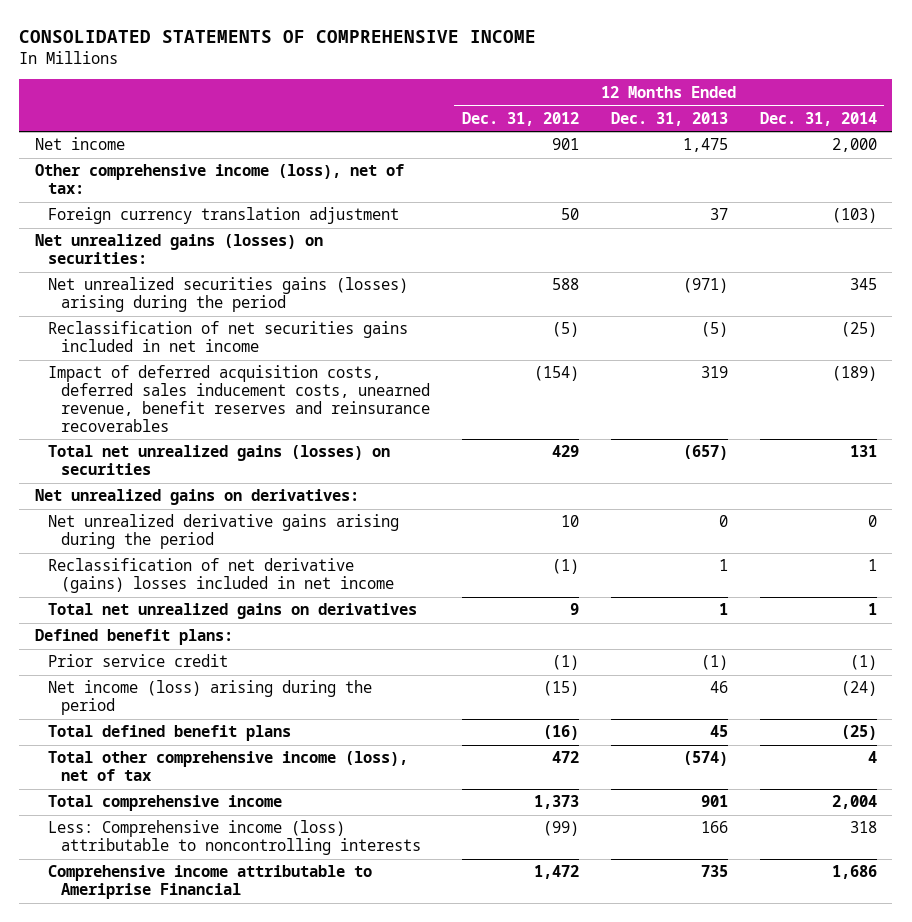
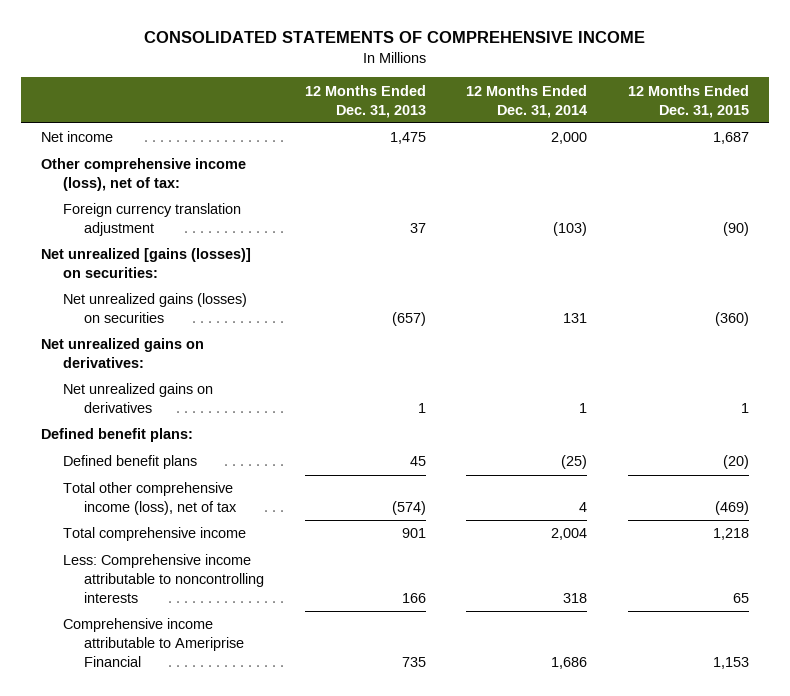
- | 12 Months Ended Dec. 31, 2012 | 12 Months Ended Dec. 31, 2013 | 12 Months Ended Dec. 31, 2014
+ | 12 Months Ended Dec. 31, 2013 | 12 Months Ended Dec. 31, 2014 | 12 Months Ended Dec. 31, 2015
- Net unrealized gains (losses) on securities:
- Net unrealized securities gains (losses) arising during the period | 588 | (971) | 345
- Reclassification of net securities gains included in net income | (5) | (5) | (25)
- Impact of deferred acquisition costs, deferred sales inducement costs, unearned revenue, benefit reserves and reinsurance recoverables | (154) | 319 | (189)
- Total net unrealized gains (losses) on securities | 429 | (657) | 131
+ Net unrealized [gains (losses)] on securities:
+ Net unrealized gains (losses) on securities | (657) | 131 | (360)
- Net unrealized derivative gains arising during the period | 10 | 0 | 0
- Reclassification of net derivative (gains) losses included in net income | (1) | 1 | 1
- Total net unrealized gains on derivatives | 9 | 1 | 1
+ Net unrealized gains on derivatives | 1 | 1 | 1
- Prior service credit | (1) | (1) | (1)
- Net income (loss) arising during the period | (15) | 46 | (24)
- Total defined benefit plans | (16) | 45 | (25)
+ Defined benefit plans | 45 | (25) | (20)
- Less: Comprehensive income (loss) attributable to noncontrolling interests | (99) | 166 | 318
+ Less: Comprehensive income attributable to noncontrolling interests | 166 | 318 | 65

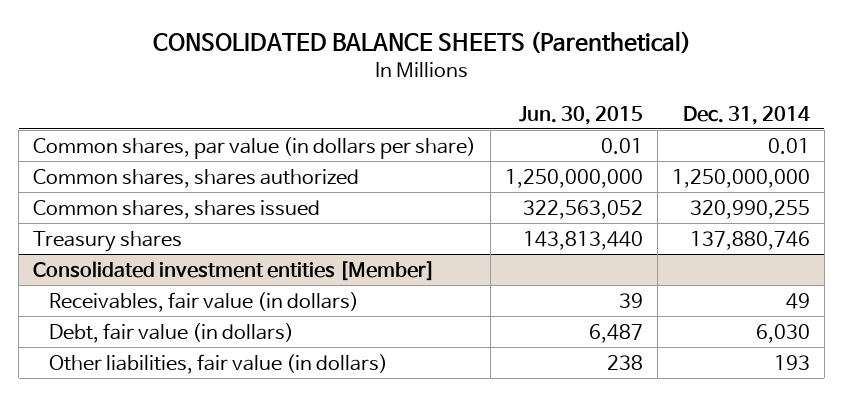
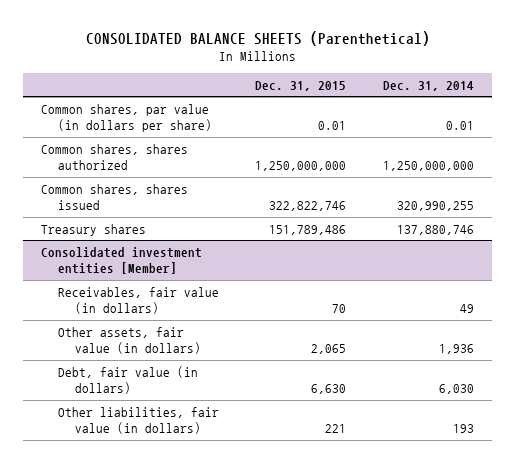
- | Jun. 30, 2015 | Dec. 31, 2014
+ | Dec. 31, 2015 | Dec. 31, 2014
@ Consolidated investment entities [Member]
+ Other assets, fair value (in dollars) | 2,065 | 1,936

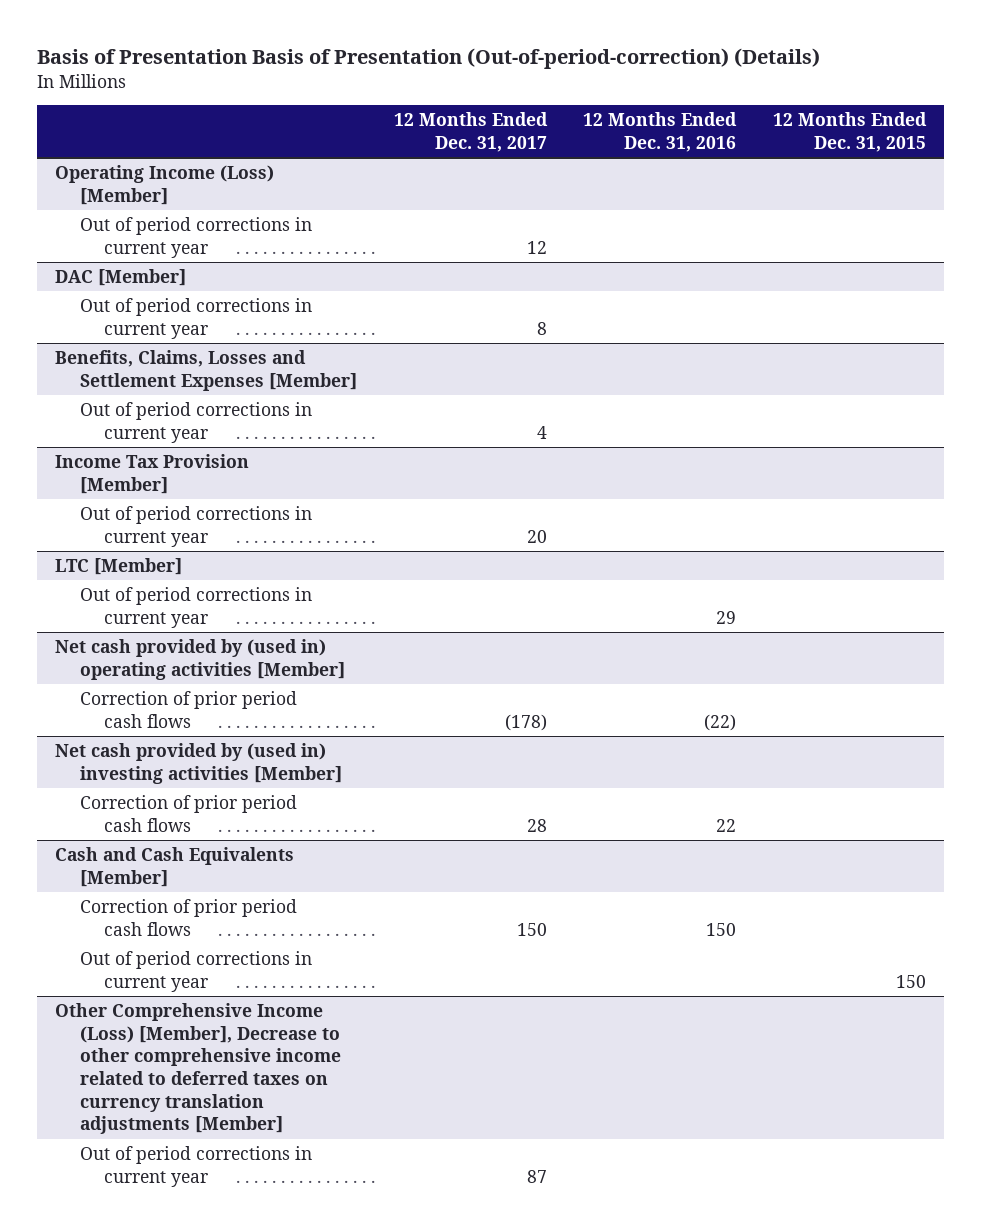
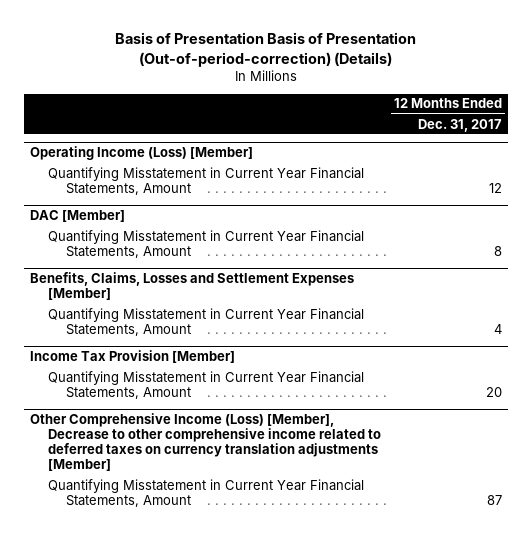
- | 12 Months Ended Dec. 31, 2017 | 12 Months Ended Dec. 31, 2016 | 12 Months Ended Dec. 31, 2015
+ | 12 Months Ended Dec. 31, 2017
@ Operating Income (Loss) [Member]
- Out of period corrections in current year | 12 | |
+ Quantifying Misstatement in Current Year Financial Statements, Amount | 12
@ DAC [Member]
- Out of period corrections in current year | 8 | |
+ Quantifying Misstatement in Current Year Financial Statements, Amount | 8
@ Benefits, Claims, Losses and Settlement Expenses [Member]
- Out of period corrections in current year | 4 | |
+ Quantifying Misstatement in Current Year Financial Statements, Amount | 4
@ Income Tax Provision [Member]
- Out of period corrections in current year | 20 | |
- LTC [Member]
- Out of period corrections in current year | | 29 |
- Net cash provided by (used in) operating activities [Member]
- Correction of prior period cash flows | (178) | (22) |
- Net cash provided by (used in) investing activities [Member]
- Correction of prior period cash flows | 28 | 22 |
- Cash and Cash Equivalents [Member]
- Correction of prior period cash flows | 150 | 150 |
- Out of period corrections in current year | | | 150
@ Income Tax Provision [Member]
+ Quantifying Misstatement in Current Year Financial Statements, Amount | 20
@ Other Comprehensive Income (Loss) [Member], Decrease to other comprehensive income related to deferred taxes on currency translation adjustments [Member]
- Out of period corrections in current year | 87 | |
+ Quantifying Misstatement in Current Year Financial Statements, Amount | 87

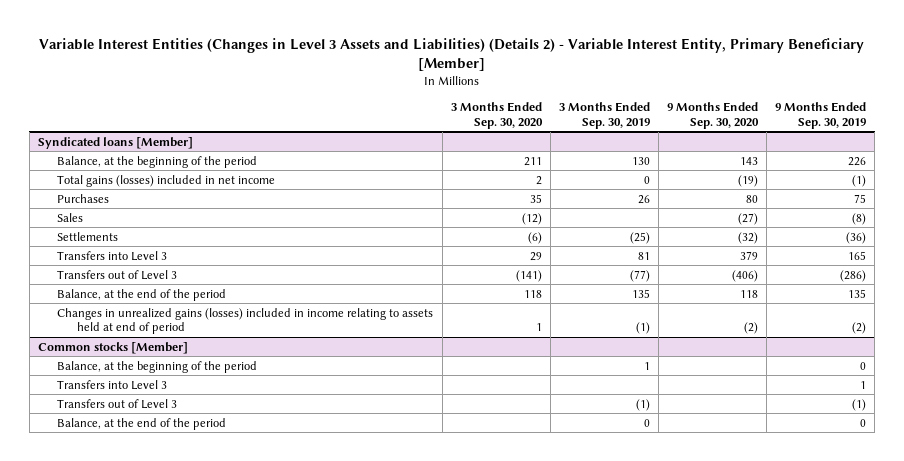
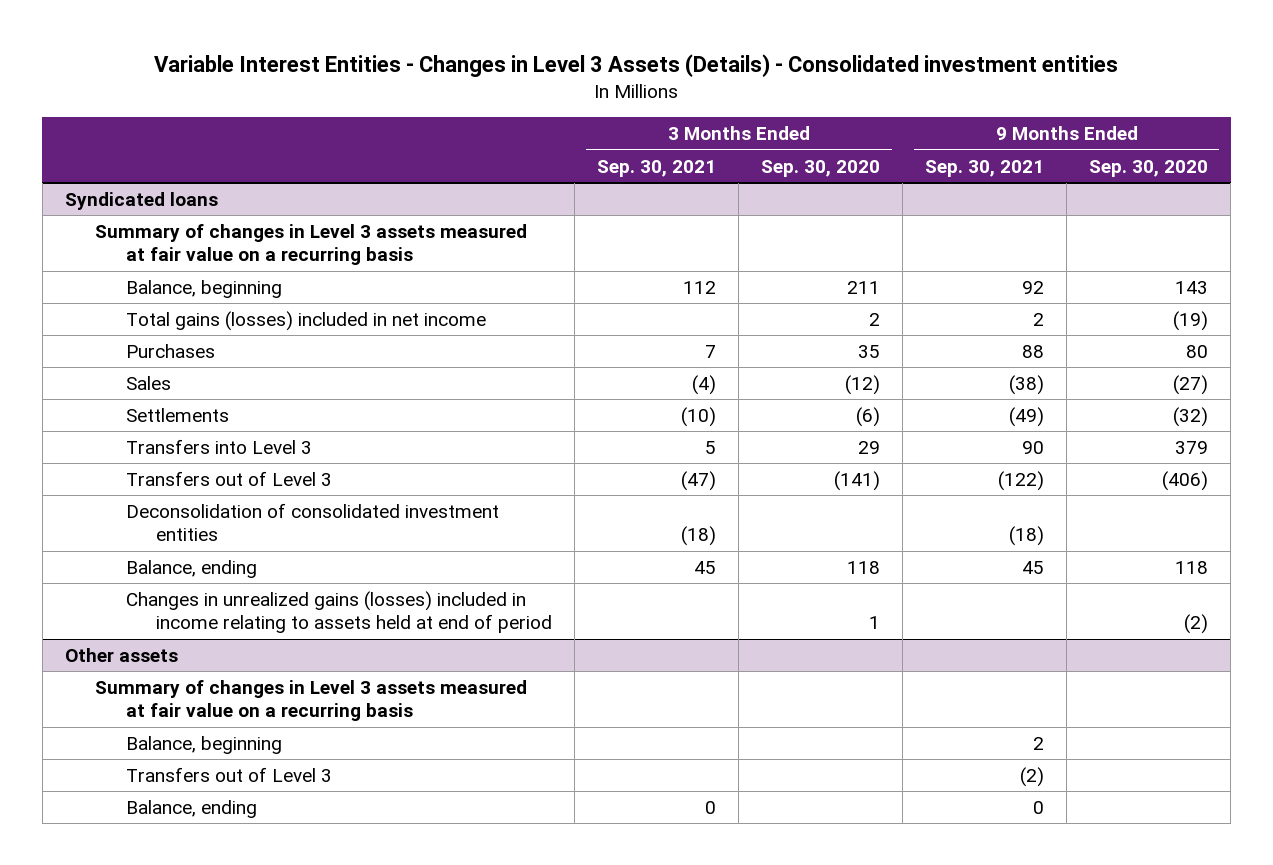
- Variable Interest Entities (Changes in Level 3 Assets and Liabilities) (Details 2) - Variable Interest Entity, Primary Beneficiary [Member]
+ Variable Interest Entities - Changes in Level 3 Assets (Details) - Consolidated investment entities
- | 3 Months Ended Sep. 30, 2020 | 3 Months Ended Sep. 30, 2019 | 9 Months Ended Sep. 30, 2020 | 9 Months Ended Sep. 30, 2019
+ | 3 Months Ended Sep. 30, 2021 | 3 Months Ended Sep. 30, 2020 | 9 Months Ended Sep. 30, 2021 | 9 Months Ended Sep. 30, 2020
- Syndicated loans [Member]
- Balance, at the beginning of the period | 211 | 130 | 143 | 226
+ Syndicated loans
+ Summary of changes in Level 3 assets measured at fair value on a recurring basis
+ Balance, beginning | 112 | 211 | 92 | 143
- Balance, at the end of the period | 118 | 135 | 118 | 135
+ Deconsolidation of consolidated investment entities | (18) | | (18) |
+ Balance, ending | 45 | 118 | 45 | 118
- Common stocks [Member]
- Balance, at the beginning of the period | | 1 | | 0
- Transfers into Level 3 | | | | 1
+ Other assets
+ Summary of changes in Level 3 assets measured at fair value on a recurring basis
+ Balance, beginning | | | 2 |
- Balance, at the end of the period | | 0 | | 0
+ Balance, ending | 0 | | 0 |

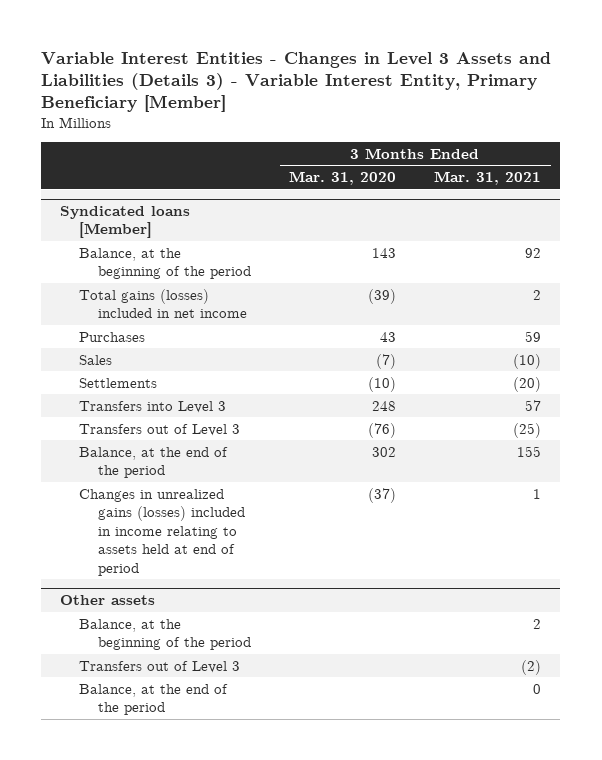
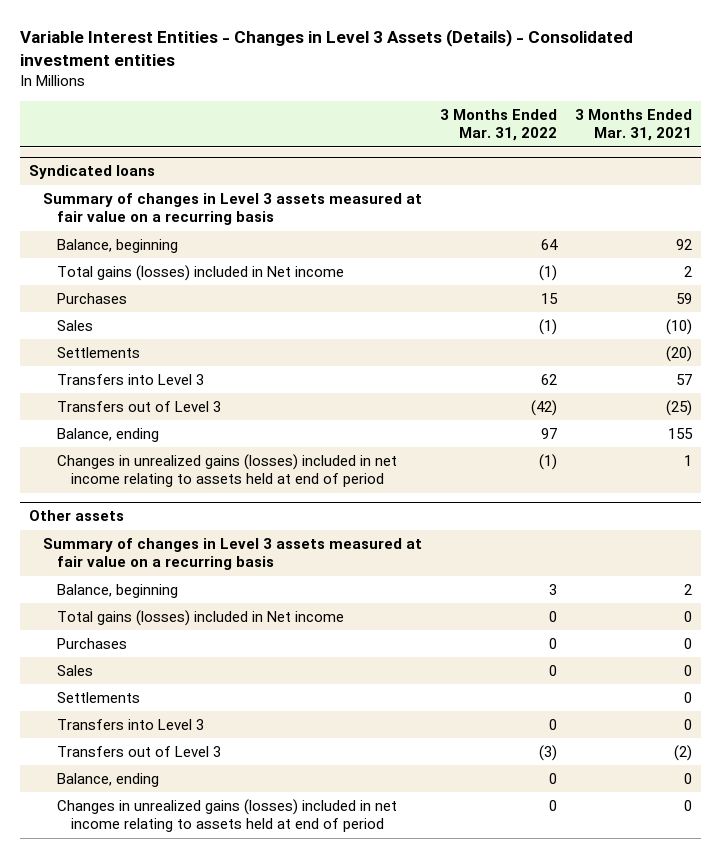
- Variable Interest Entities - Changes in Level 3 Assets and Liabilities (Details 3) - Variable Interest Entity, Primary Beneficiary [Member]
+ Variable Interest Entities - Changes in Level 3 Assets (Details) - Consolidated investment entities
- | 3 Months Ended Mar. 31, 2020 | 3 Months Ended Mar. 31, 2021
+ | 3 Months Ended Mar. 31, 2022 | 3 Months Ended Mar. 31, 2021
- Syndicated loans [Member]
- Balance, at the beginning of the period | 143 | 92
- Total gains (losses) included in net income | (39) | 2
+ Syndicated loans
+ Summary of changes in Level 3 assets measured at fair value on a recurring basis
+ Balance, beginning | 64 | 92
+ Total gains (losses) included in Net income | (1) | 2
- Balance, at the end of the period | 302 | 155
- Changes in unrealized gains (losses) included in income relating to assets held at end of period | (37) | 1
+ Balance, ending | 97 | 155
+ Changes in unrealized gains (losses) included in net income relating to assets held at end of period | (1) | 1
@ Other assets
- Balance, at the beginning of the period | | 2
+ Summary of changes in Level 3 assets measured at fair value on a recurring basis
+ Balance, beginning | 3 | 2
+ Total gains (losses) included in Net income | 0 | 0
+ Purchases | 0 | 0
+ Sales | 0 | 0
+ Settlements | | 0
+ Transfers into Level 3 | 0 | 0
- Balance, at the end of the period | | 0
+ Balance, ending | 0 | 0
+ Changes in unrealized gains (losses) included in net income relating to assets held at end of period | 0 | 0

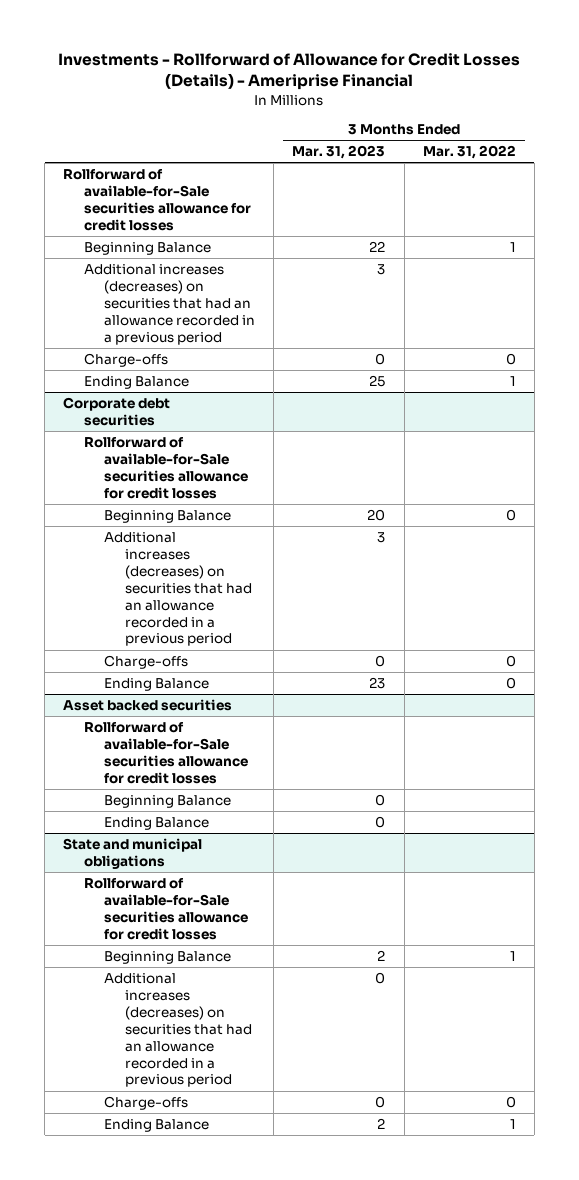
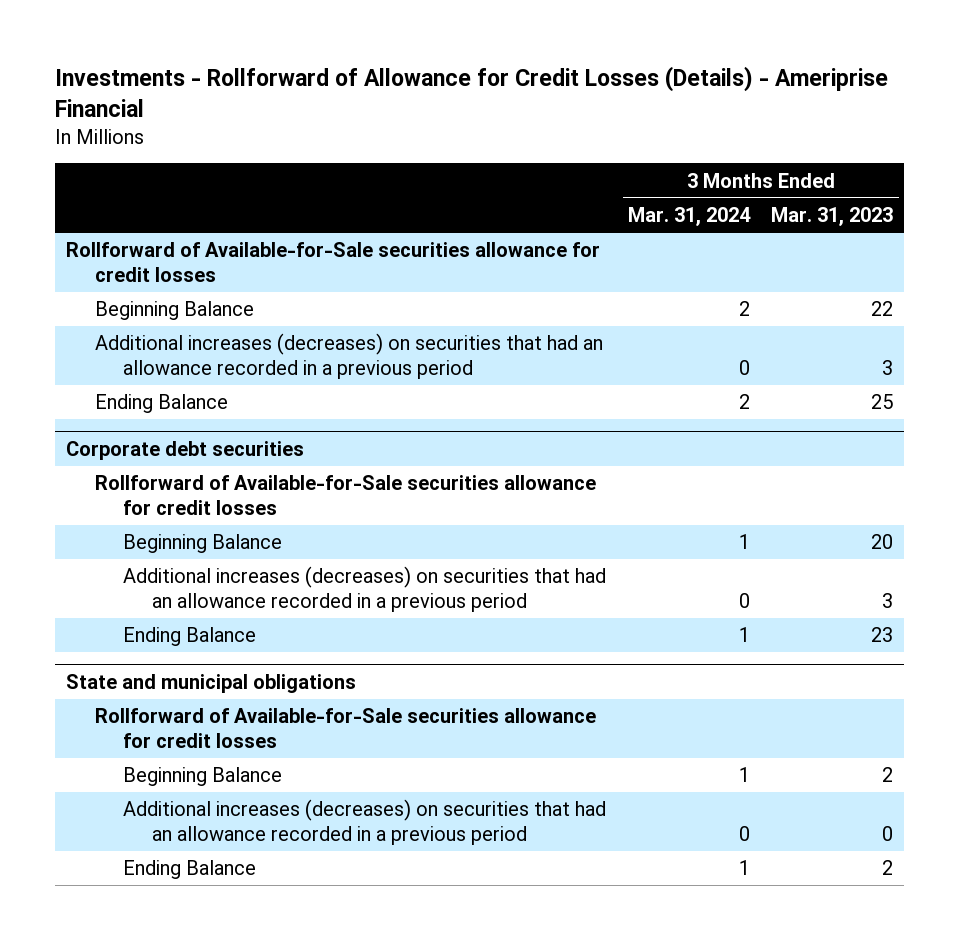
- | 3 Months Ended Mar. 31, 2023 | 3 Months Ended Mar. 31, 2022
+ | 3 Months Ended Mar. 31, 2024 | 3 Months Ended Mar. 31, 2023
- Rollforward of available-for-Sale securities allowance for credit losses
+ Rollforward of Available-for-Sale securities allowance for credit losses
- Charge-offs | 0 | 0
@ Corporate debt securities
- Rollforward of available-for-Sale securities allowance for credit losses
+ Rollforward of Available-for-Sale securities allowance for credit losses
- Charge-offs | 0 | 0
- Asset backed securities
- Rollforward of available-for-Sale securities allowance for credit losses
- Beginning Balance | 0 |
- Ending Balance | 0 |
@ State and municipal obligations
- Rollforward of available-for-Sale securities allowance for credit losses
+ Rollforward of Available-for-Sale securities allowance for credit losses
- Charge-offs | 0 | 0

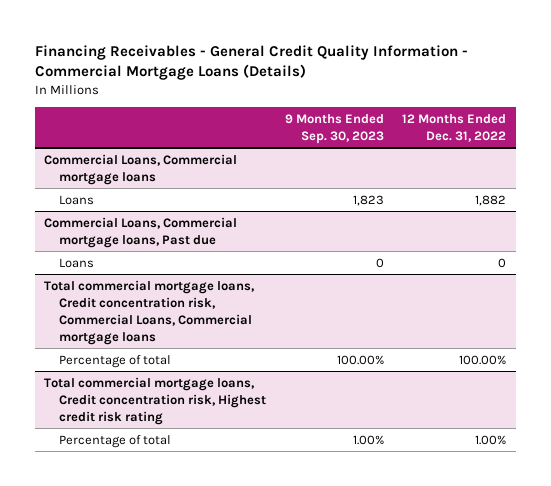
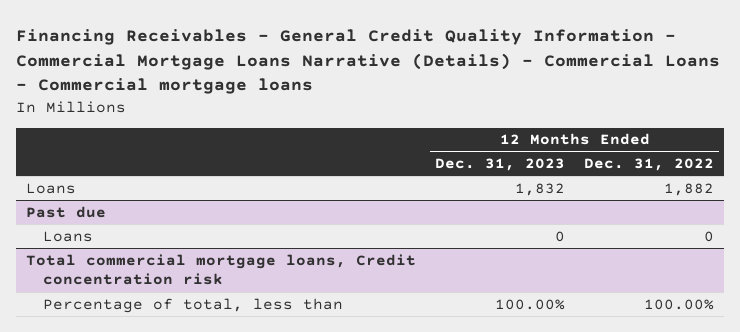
- Financing Receivables - General Credit Quality Information - Commercial Mortgage Loans (Details)
+ Financing Receivables - General Credit Quality Information - Commercial Mortgage Loans Narrative (Details) - Commercial Loans - Commercial mortgage loans
- | 9 Months Ended Sep. 30, 2023 | 12 Months Ended Dec. 31, 2022
+ | 12 Months Ended Dec. 31, 2023 | 12 Months Ended Dec. 31, 2022
- Commercial Loans, Commercial mortgage loans
- Commercial Loans, Commercial mortgage loans, Past due
+ Past due
- Total commercial mortgage loans, Credit concentration risk, Commercial Loans, Commercial mortgage loans
- Percentage of total | 100.00% | 100.00%
- Total commercial mortgage loans, Credit concentration risk, Highest credit risk rating
- Percentage of total | 1.00% | 1.00%
+ Total commercial mortgage loans, Credit concentration risk
+ Percentage of total, less than | 100.00% | 100.00%

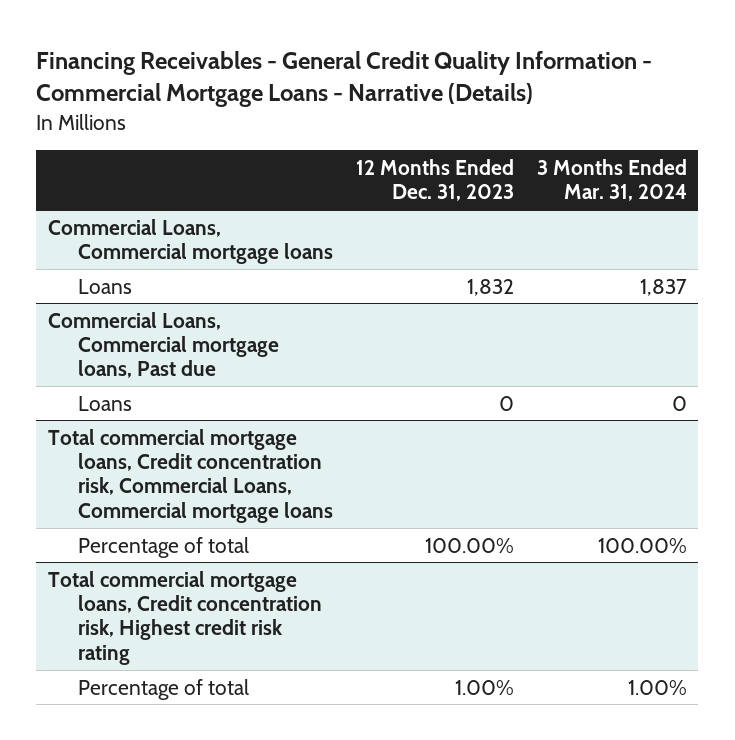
- Financing Receivables - General Credit Quality Information - Commercial Mortgage Loans Narrative (Details) - Commercial Loans - Commercial mortgage loans
+ Financing Receivables - General Credit Quality Information - Commercial Mortgage Loans - Narrative (Details)
- | 12 Months Ended Dec. 31, 2023 | 12 Months Ended Dec. 31, 2022
+ | 12 Months Ended Dec. 31, 2023 | 3 Months Ended Mar. 31, 2024
+ Commercial Loans, Commercial mortgage loans
- Past due
+ Commercial Loans, Commercial mortgage loans, Past due
- Total commercial mortgage loans, Credit concentration risk
- Percentage of total, less than | 100.00% | 100.00%
+ Total commercial mortgage loans, Credit concentration risk, Commercial Loans, Commercial mortgage loans
+ Percentage of total | 100.00% | 100.00%
+ Total commercial mortgage loans, Credit concentration risk, Highest credit risk rating
+ Percentage of total | 1.00% | 1.00%

